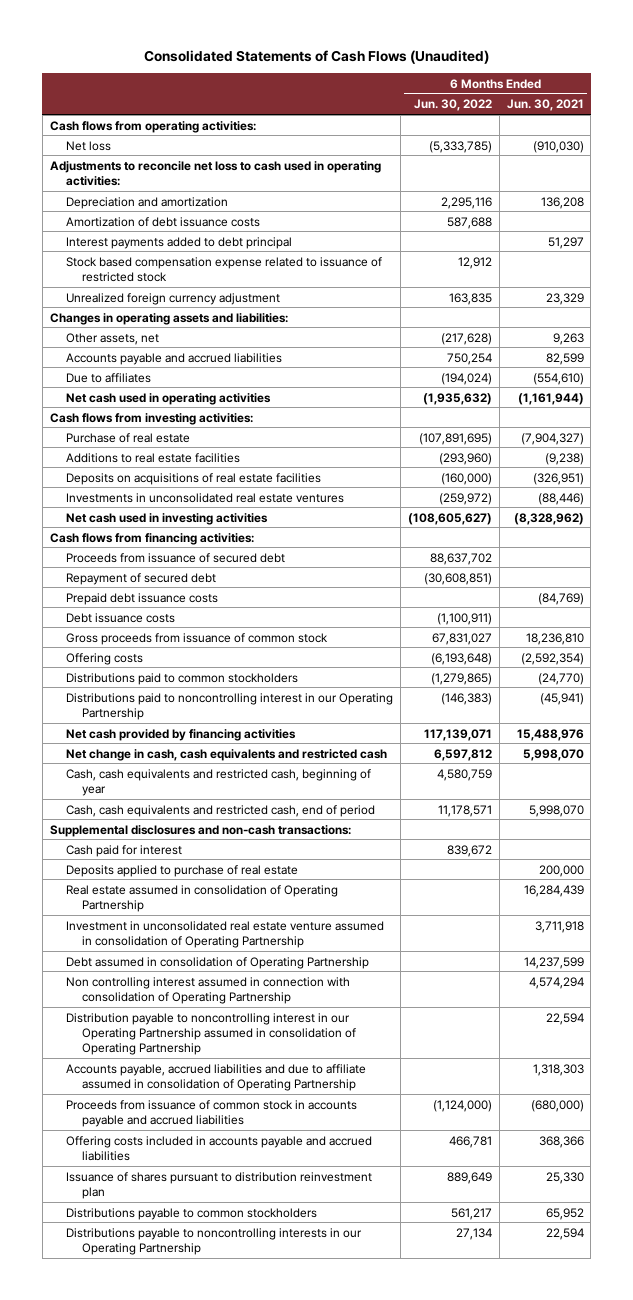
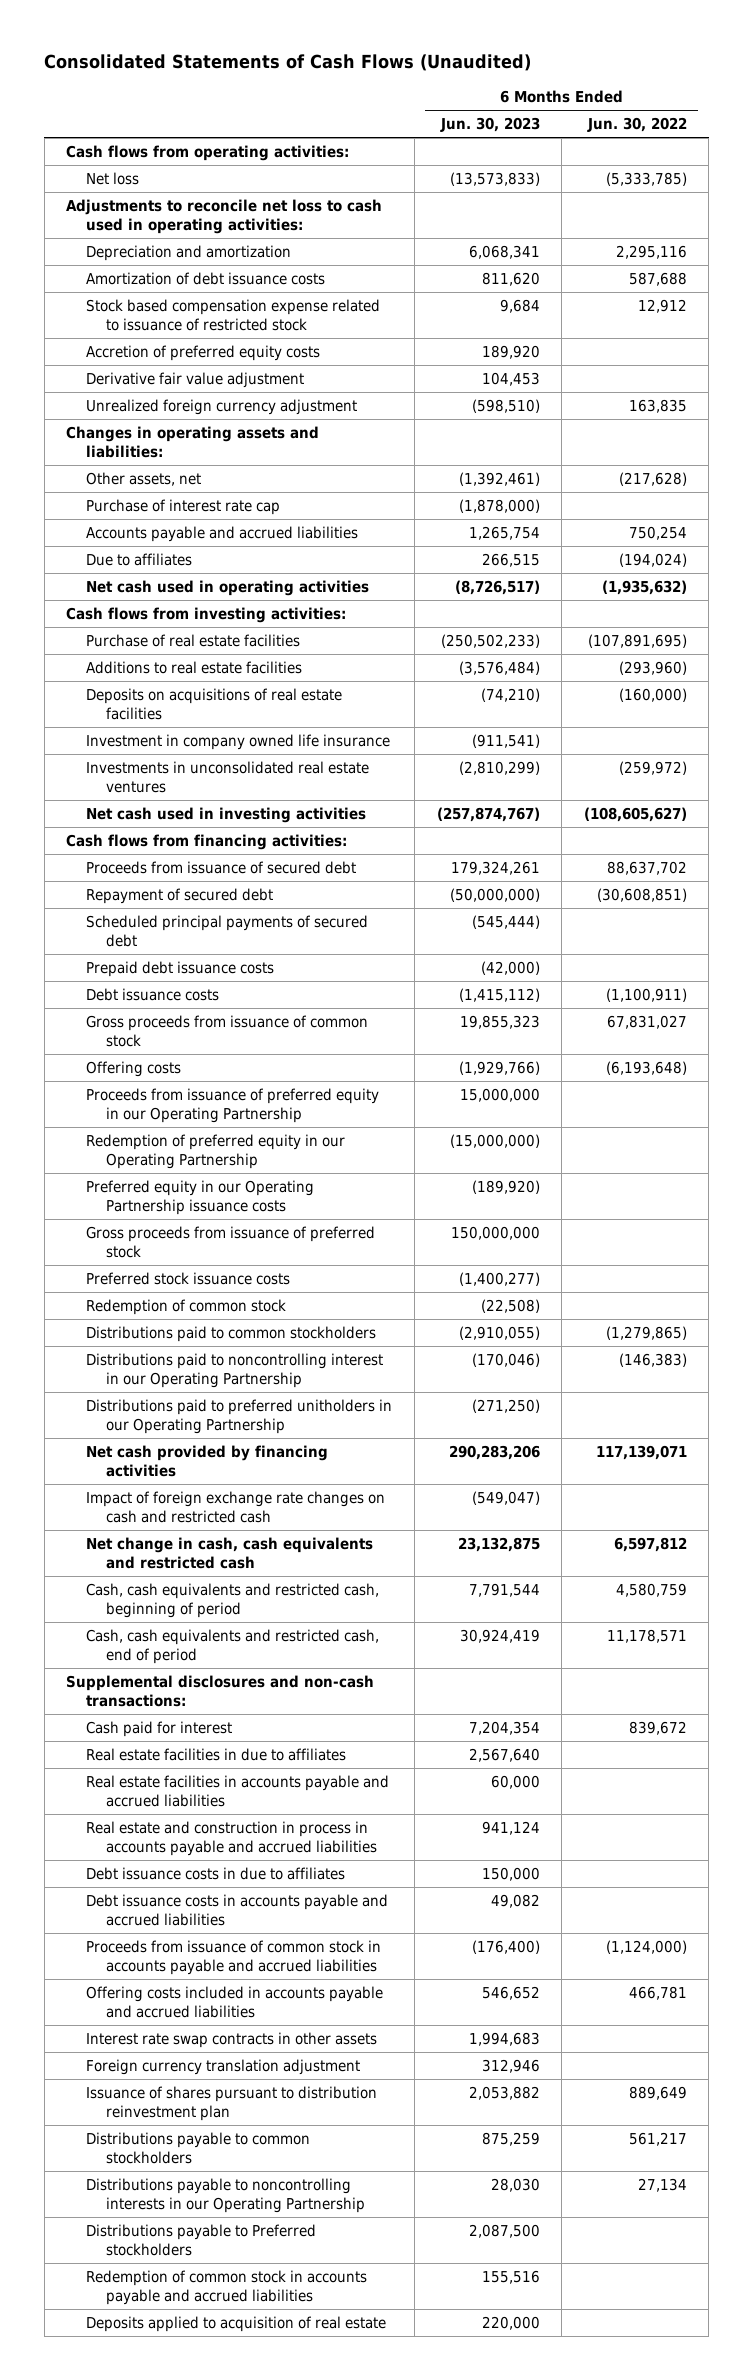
- | 6 Months Ended Jun. 30, 2022 | 6 Months Ended Jun. 30, 2021
+ | 6 Months Ended Jun. 30, 2023 | 6 Months Ended Jun. 30, 2022
- Interest payments added to debt principal | | 51,297
+ Accretion of preferred equity costs | 189,920 |
+ Derivative fair value adjustment | 104,453 |
+ Purchase of interest rate cap | (1,878,000) |
- Purchase of real estate | (107,891,695) | (7,904,327)
+ Purchase of real estate facilities | (250,502,233) | (107,891,695)
+ Investment in company owned life insurance | (911,541) |
+ Scheduled principal payments of secured debt | (545,444) |
+ Proceeds from issuance of preferred equity in our Operating Partnership | 15,000,000 |
+ Redemption of preferred equity in our Operating Partnership | (15,000,000) |
+ Preferred equity in our Operating Partnership issuance costs | (189,920) |
+ Gross proceeds from issuance of preferred stock | 150,000,000 |
+ Preferred stock issuance costs | (1,400,277) |
+ Redemption of common stock | (22,508) |
+ Distributions paid to preferred unitholders in our Operating Partnership | (271,250) |
+ Impact of foreign exchange rate changes on cash and restricted cash | (549,047) |
- Cash, cash equivalents and restricted cash, beginning of year | 4,580,759 |
+ Cash, cash equivalents and restricted cash, beginning of period | 7,791,544 | 4,580,759
- Deposits applied to purchase of real estate | | 200,000
- Real estate assumed in consolidation of Operating Partnership | | 16,284,439
- Investment in unconsolidated real estate venture assumed in consolidation of Operating Partnership | | 3,711,918
- Debt assumed in consolidation of Operating Partnership | | 14,237,599
- Non controlling interest assumed in connection with consolidation of Operating Partnership | | 4,574,294
- Distribution payable to noncontrolling interest in our Operating Partnership assumed in consolidation of Operating Partnership | | 22,594
- Accounts payable, accrued liabilities and due to affiliate assumed in consolidation of Operating Partnership | | 1,318,303
+ Real estate facilities in due to affiliates | 2,567,640 |
+ Real estate facilities in accounts payable and accrued liabilities | 60,000 |
+ Real estate and construction in process in accounts payable and accrued liabilities | 941,124 |
+ Debt issuance costs in due to affiliates | 150,000 |
+ Debt issuance costs in accounts payable and accrued liabilities | 49,082 |
+ Interest rate swap contracts in other assets | 1,994,683 |
+ Foreign currency translation adjustment | 312,946 |
+ Distributions payable to Preferred stockholders | 2,087,500 |
+ Redemption of common stock in accounts payable and accrued liabilities | 155,516 |
+ Deposits applied to acquisition of real estate | 220,000 |

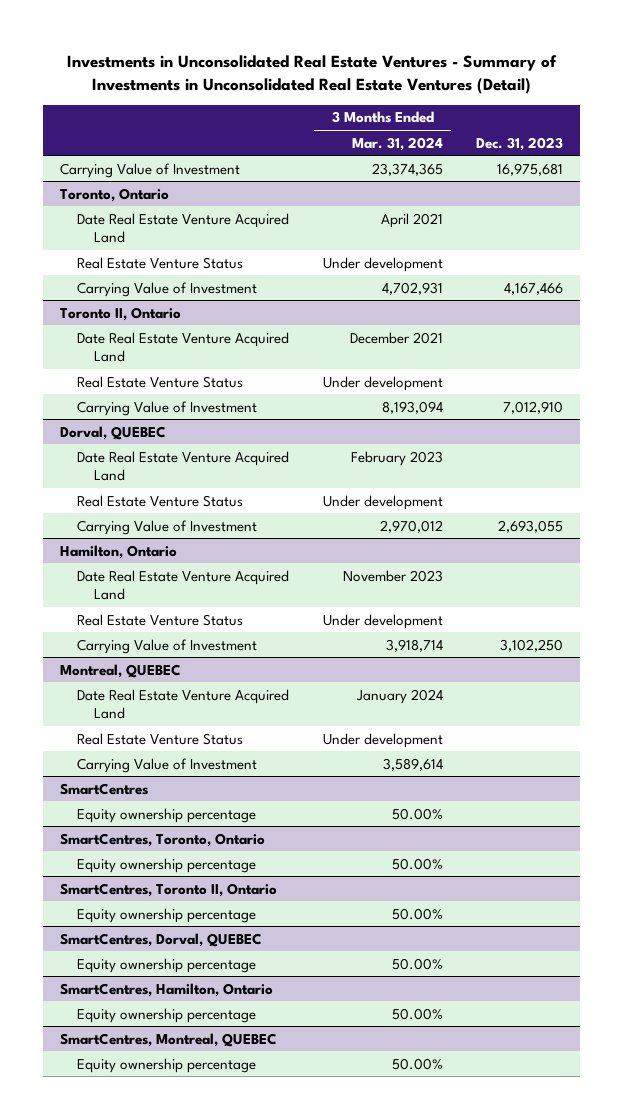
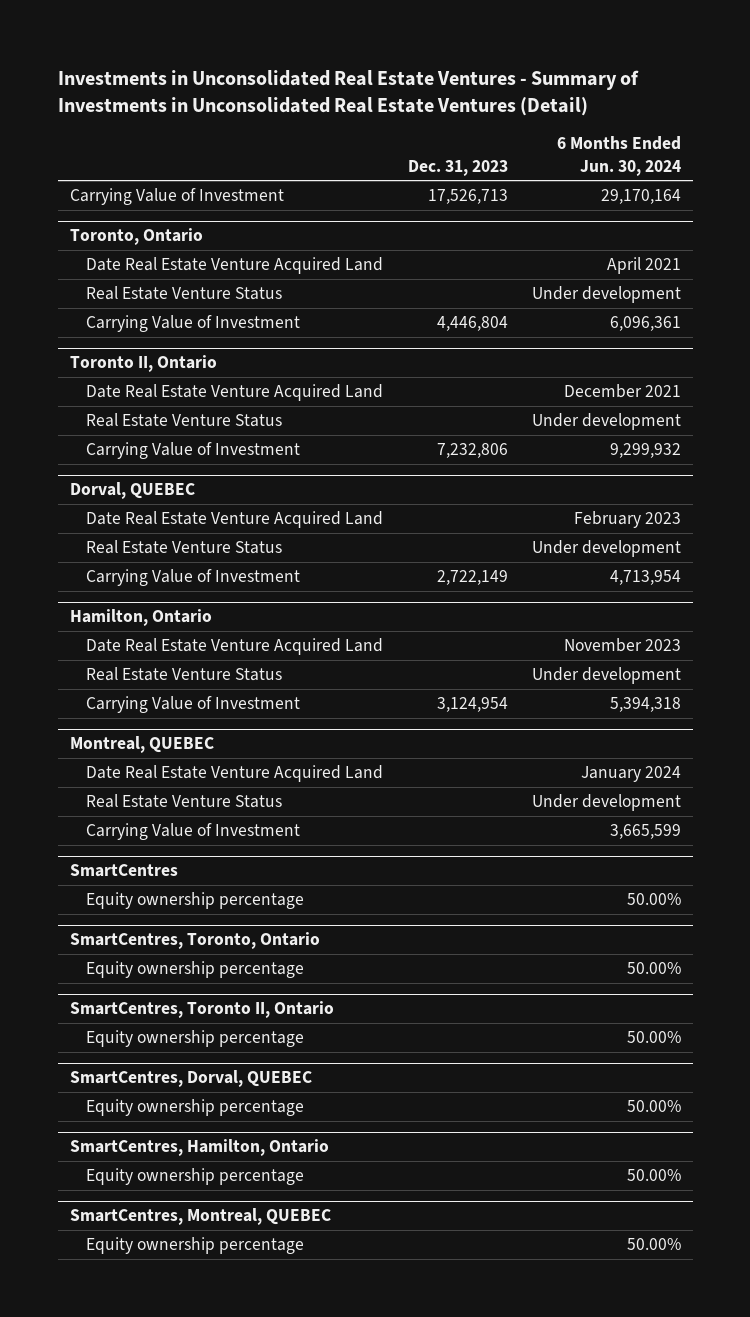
- | 3 Months Ended Mar. 31, 2024 | Dec. 31, 2023
+ | Dec. 31, 2023 | 6 Months Ended Jun. 30, 2024
- Carrying Value of Investment | 23,374,365 | 16,975,681
+ Carrying Value of Investment | 17,526,713 | 29,170,164
@ Toronto, Ontario
- Carrying Value of Investment | 4,702,931 | 4,167,466
+ Carrying Value of Investment | 4,446,804 | 6,096,361
@ Toronto II, Ontario
- Carrying Value of Investment | 8,193,094 | 7,012,910
+ Carrying Value of Investment | 7,232,806 | 9,299,932
@ Dorval, QUEBEC
- Carrying Value of Investment | 2,970,012 | 2,693,055
+ Carrying Value of Investment | 2,722,149 | 4,713,954
@ Hamilton, Ontario
- Carrying Value of Investment | 3,918,714 | 3,102,250
+ Carrying Value of Investment | 3,124,954 | 5,394,318

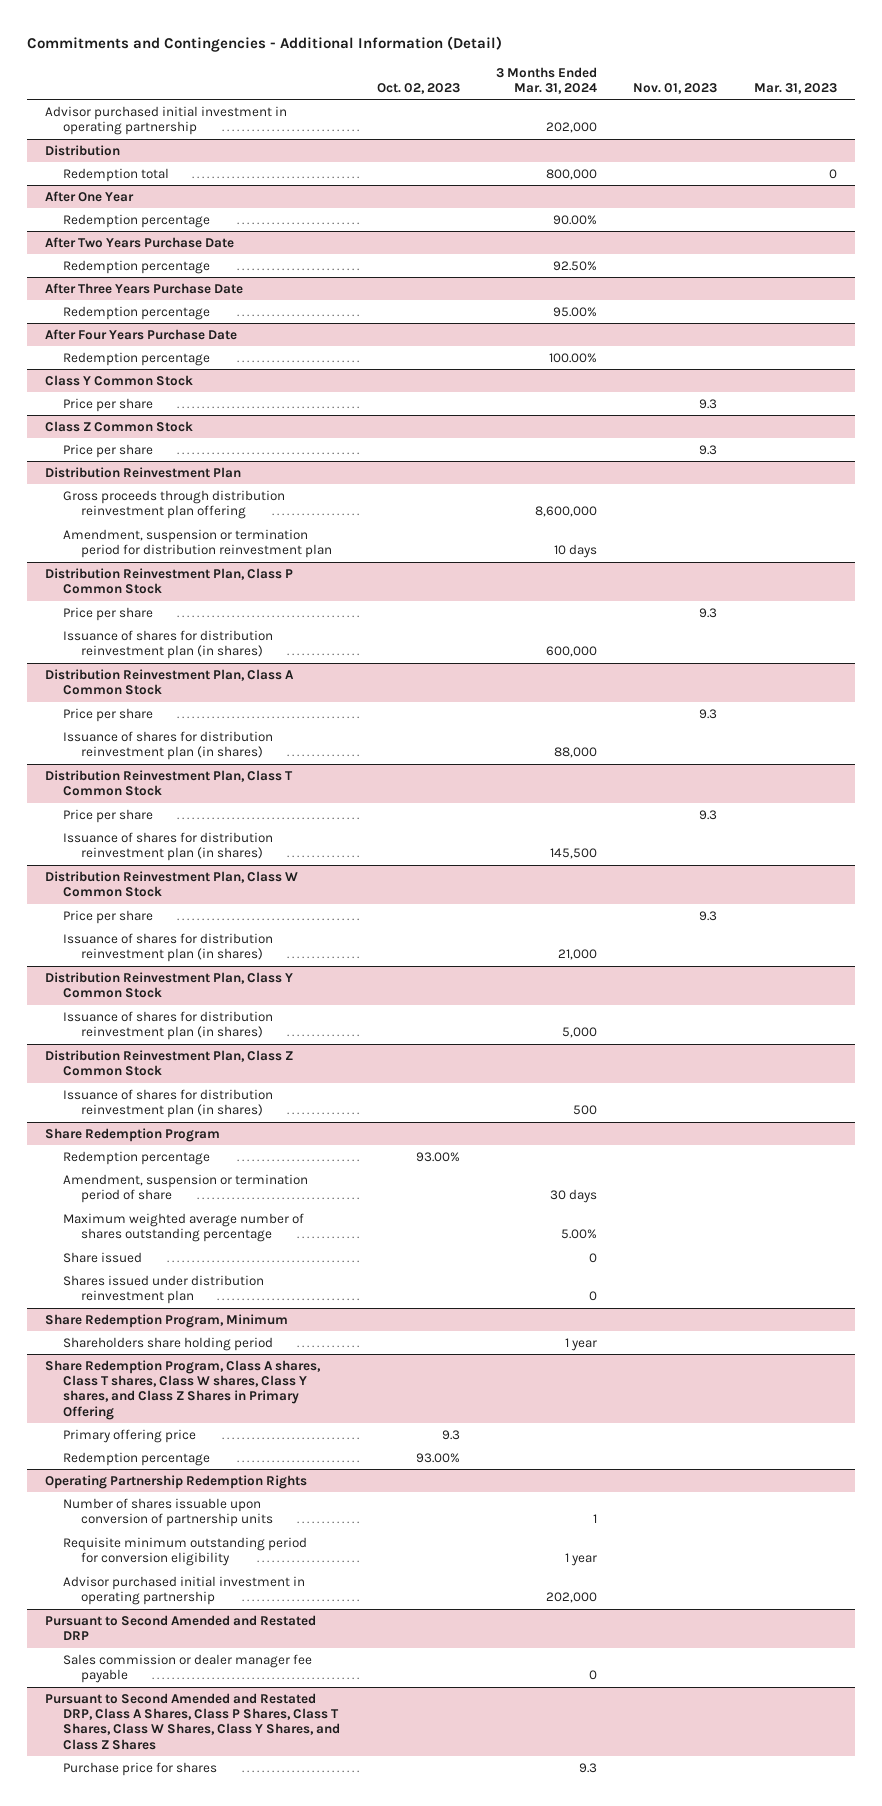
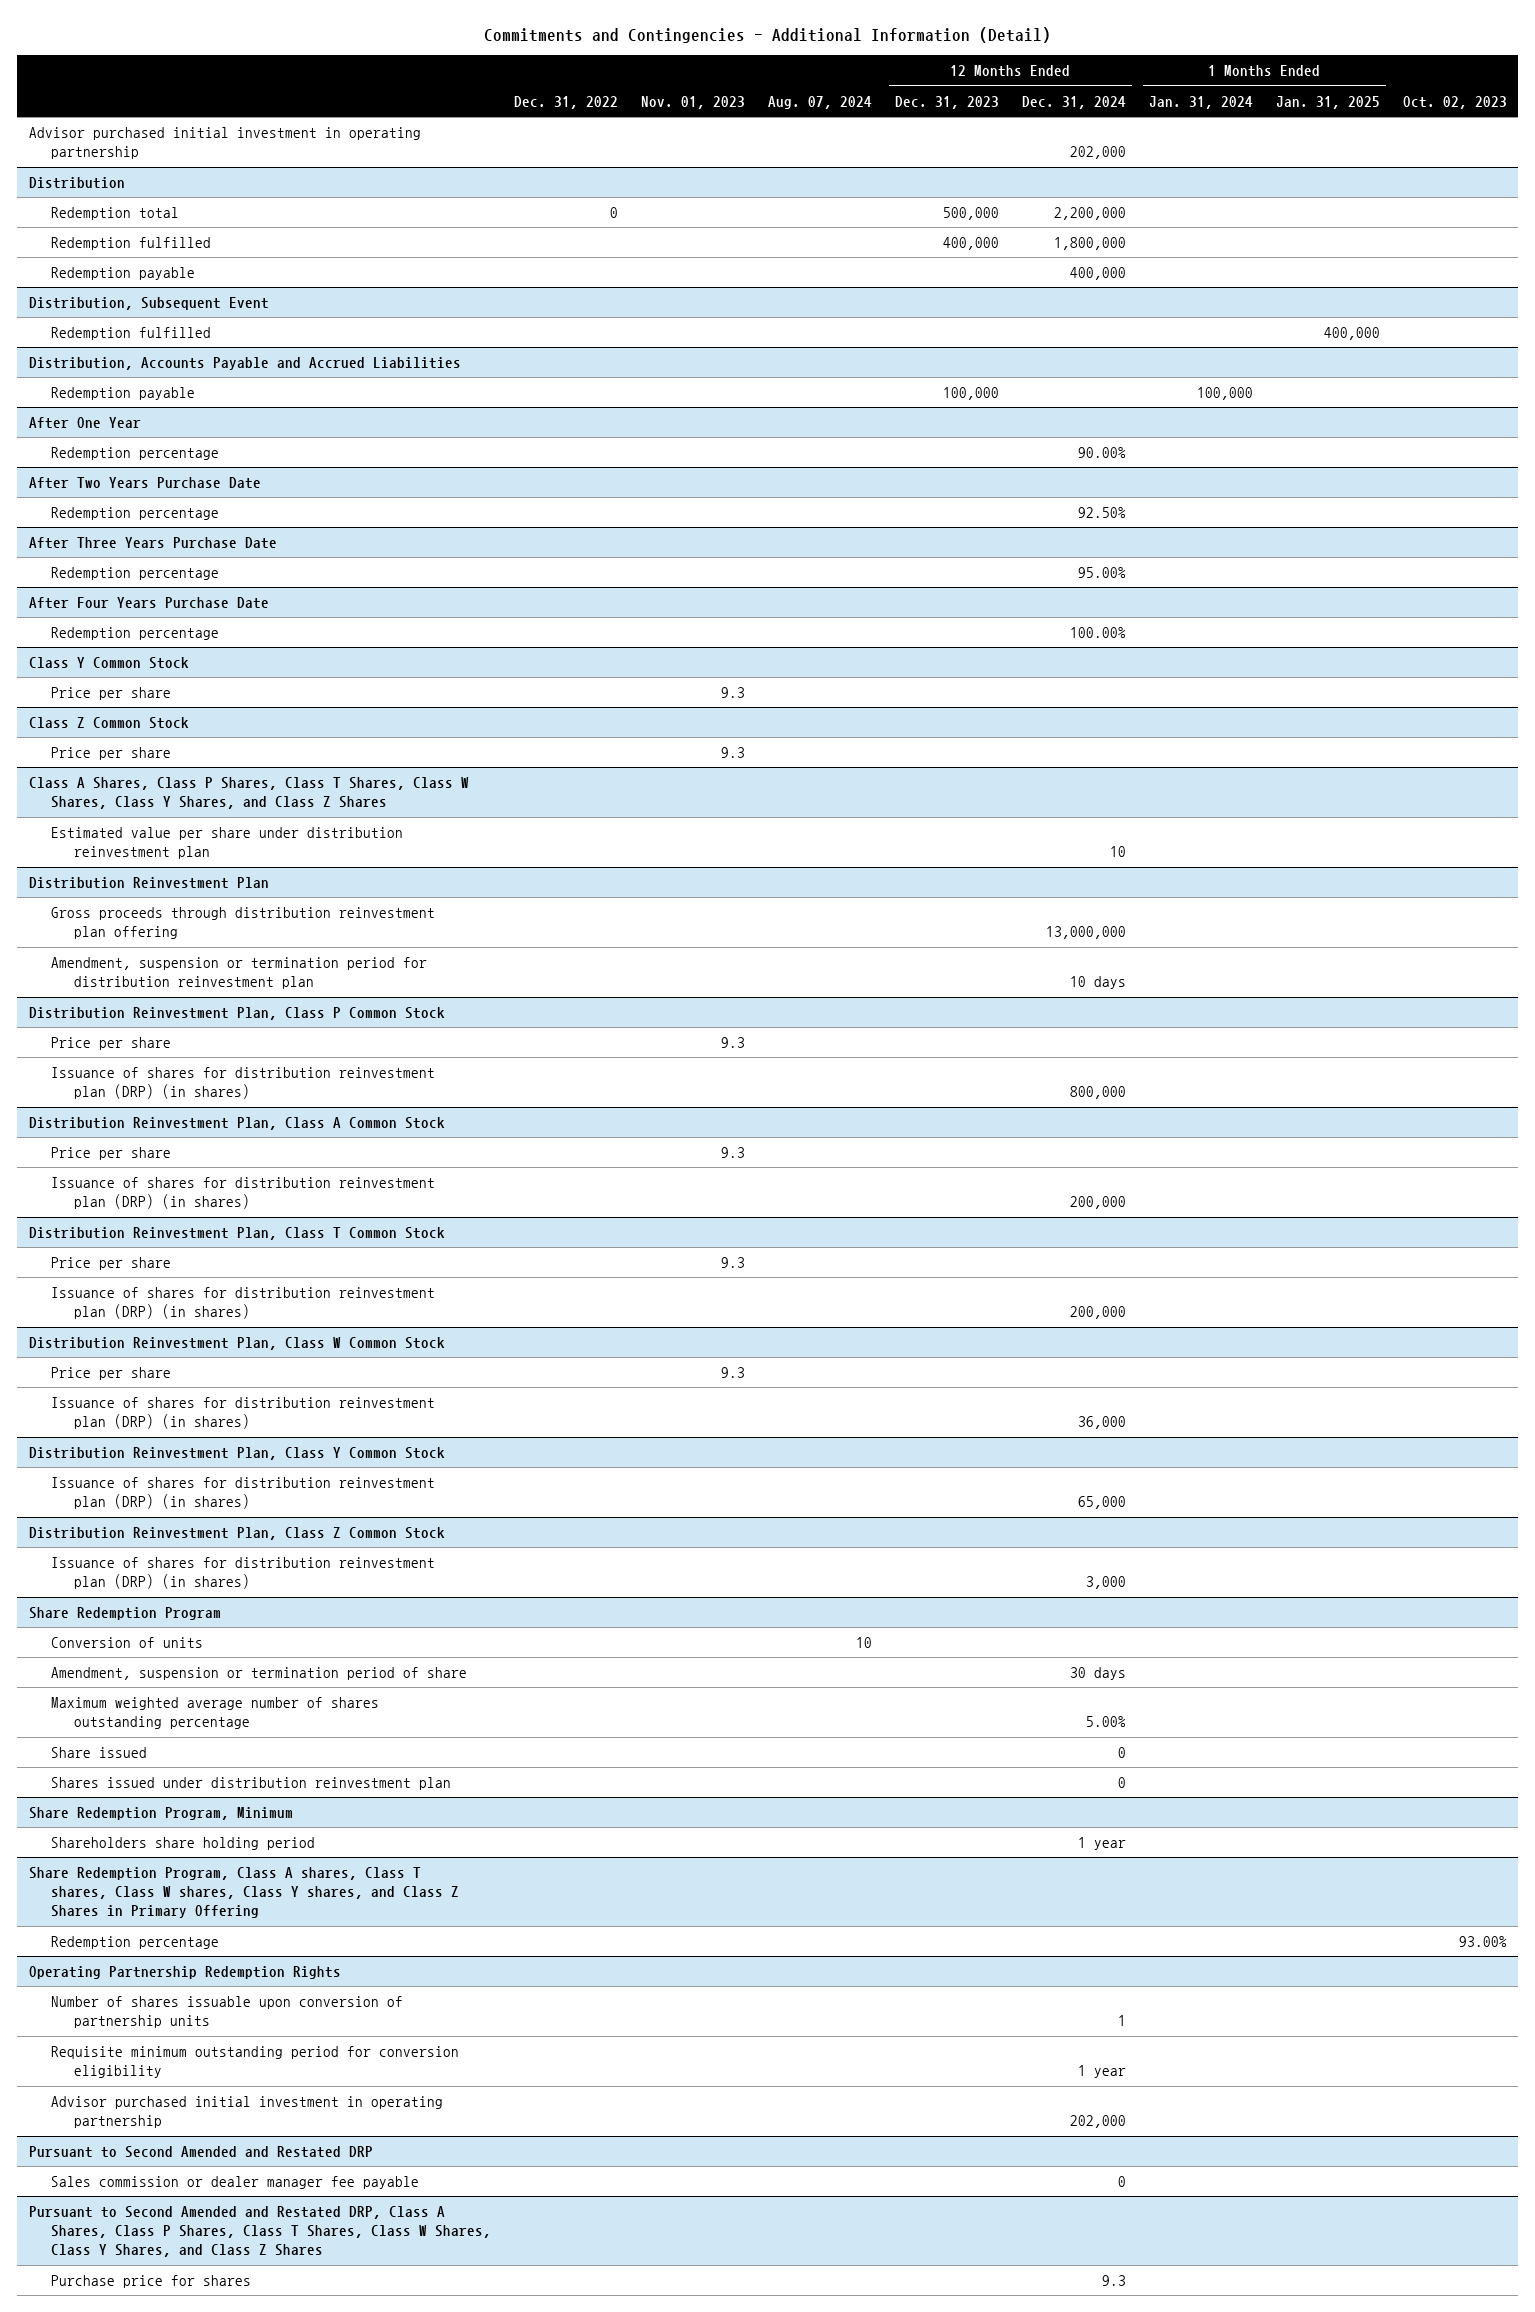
- | Oct. 02, 2023 | 3 Months Ended Mar. 31, 2024 | Nov. 01, 2023 | Mar. 31, 2023
+ | Dec. 31, 2022 | Nov. 01, 2023 | Aug. 07, 2024 | 12 Months Ended Dec. 31, 2023 | 12 Months Ended Dec. 31, 2024 | 1 Months Ended Jan. 31, 2024 | 1 Months Ended Jan. 31, 2025 | Oct. 02, 2023
@ Distribution
+ Redemption fulfilled | | | | 400,000 | 1,800,000 | | |
+ Redemption payable | | | | | 400,000 | | |
+ Distribution, Subsequent Event
+ Redemption fulfilled | | | | | | | 400,000 |
+ Distribution, Accounts Payable and Accrued Liabilities
+ Redemption payable | | | | 100,000 | | 100,000 | |
+ Class A Shares, Class P Shares, Class T Shares, Class W Shares, Class Y Shares, and Class Z Shares
+ Estimated value per share under distribution reinvestment plan | | | | | 10 | | |
@ Distribution Reinvestment Plan, Class P Common Stock
- Issuance of shares for distribution reinvestment plan (in shares) | | 600,000 | |
+ Issuance of shares for distribution reinvestment plan (DRP) (in shares) | | | | | 800,000 | | |
@ Distribution Reinvestment Plan, Class A Common Stock
- Issuance of shares for distribution reinvestment plan (in shares) | | 88,000 | |
+ Issuance of shares for distribution reinvestment plan (DRP) (in shares) | | | | | 200,000 | | |
@ Distribution Reinvestment Plan, Class T Common Stock
- Issuance of shares for distribution reinvestment plan (in shares) | | 145,500 | |
+ Issuance of shares for distribution reinvestment plan (DRP) (in shares) | | | | | 200,000 | | |
@ Distribution Reinvestment Plan, Class W Common Stock
- Issuance of shares for distribution reinvestment plan (in shares) | | 21,000 | |
+ Issuance of shares for distribution reinvestment plan (DRP) (in shares) | | | | | 36,000 | | |
@ Distribution Reinvestment Plan, Class Y Common Stock
- Issuance of shares for distribution reinvestment plan (in shares) | | 5,000 | |
+ Issuance of shares for distribution reinvestment plan (DRP) (in shares) | | | | | 65,000 | | |
@ Distribution Reinvestment Plan, Class Z Common Stock
- Issuance of shares for distribution reinvestment plan (in shares) | | 500 | |
+ Issuance of shares for distribution reinvestment plan (DRP) (in shares) | | | | | 3,000 | | |
@ Share Redemption Program
- Redemption percentage | 93.00% | | |
+ Conversion of units | | | 10 | | | | |
@ Share Redemption Program, Class A shares, Class T shares, Class W shares, Class Y shares, and Class Z Shares in Primary Offering
- Primary offering price | 9.3 | | |

